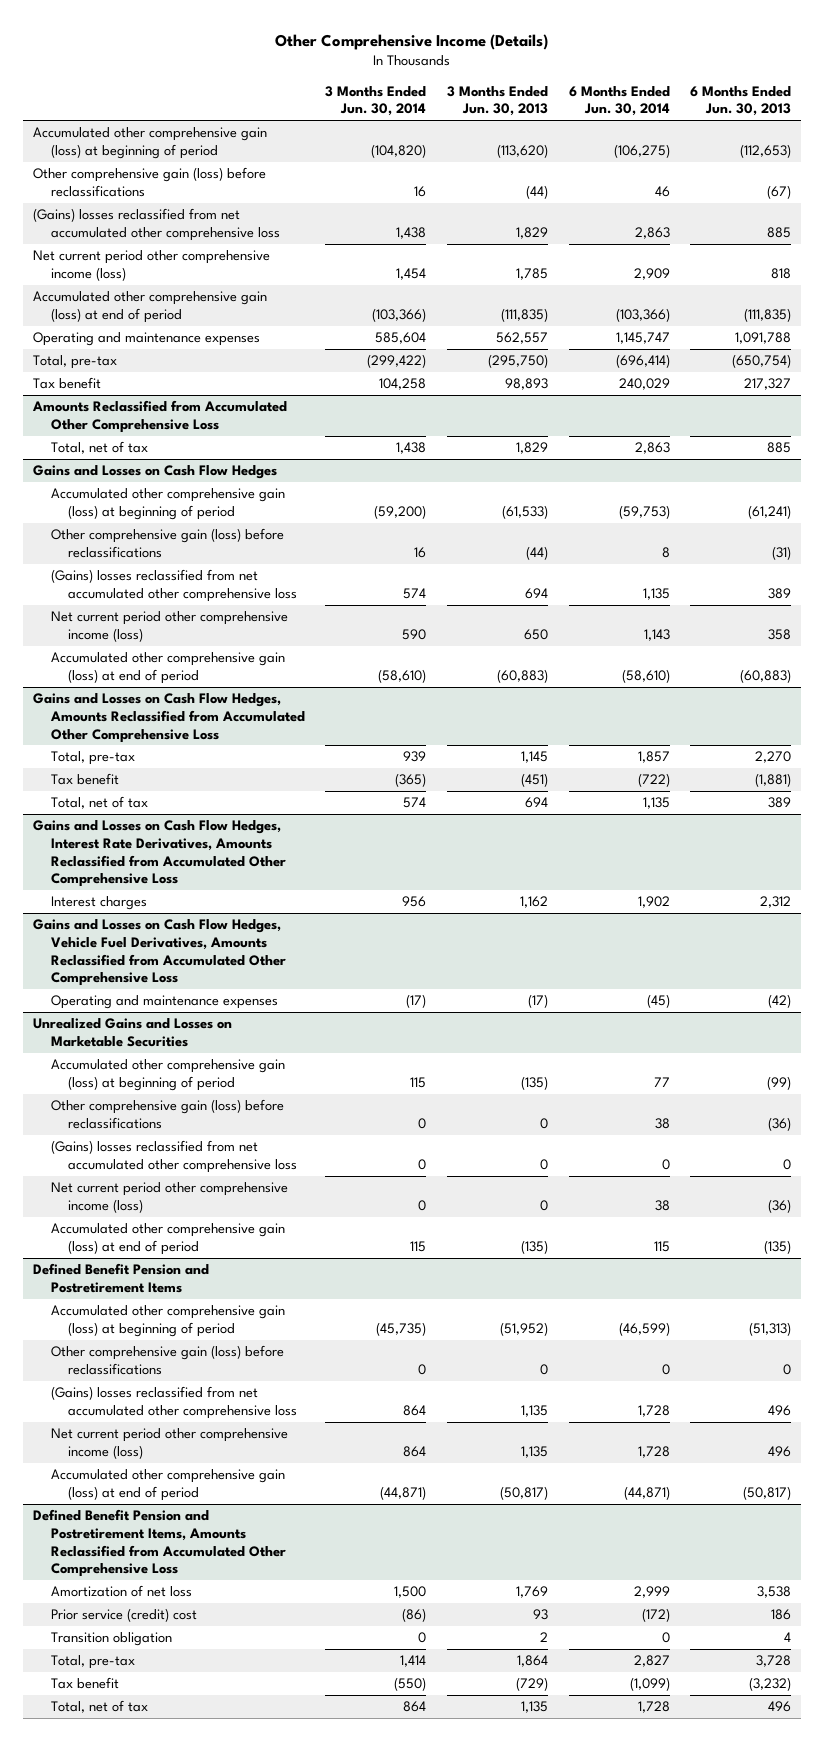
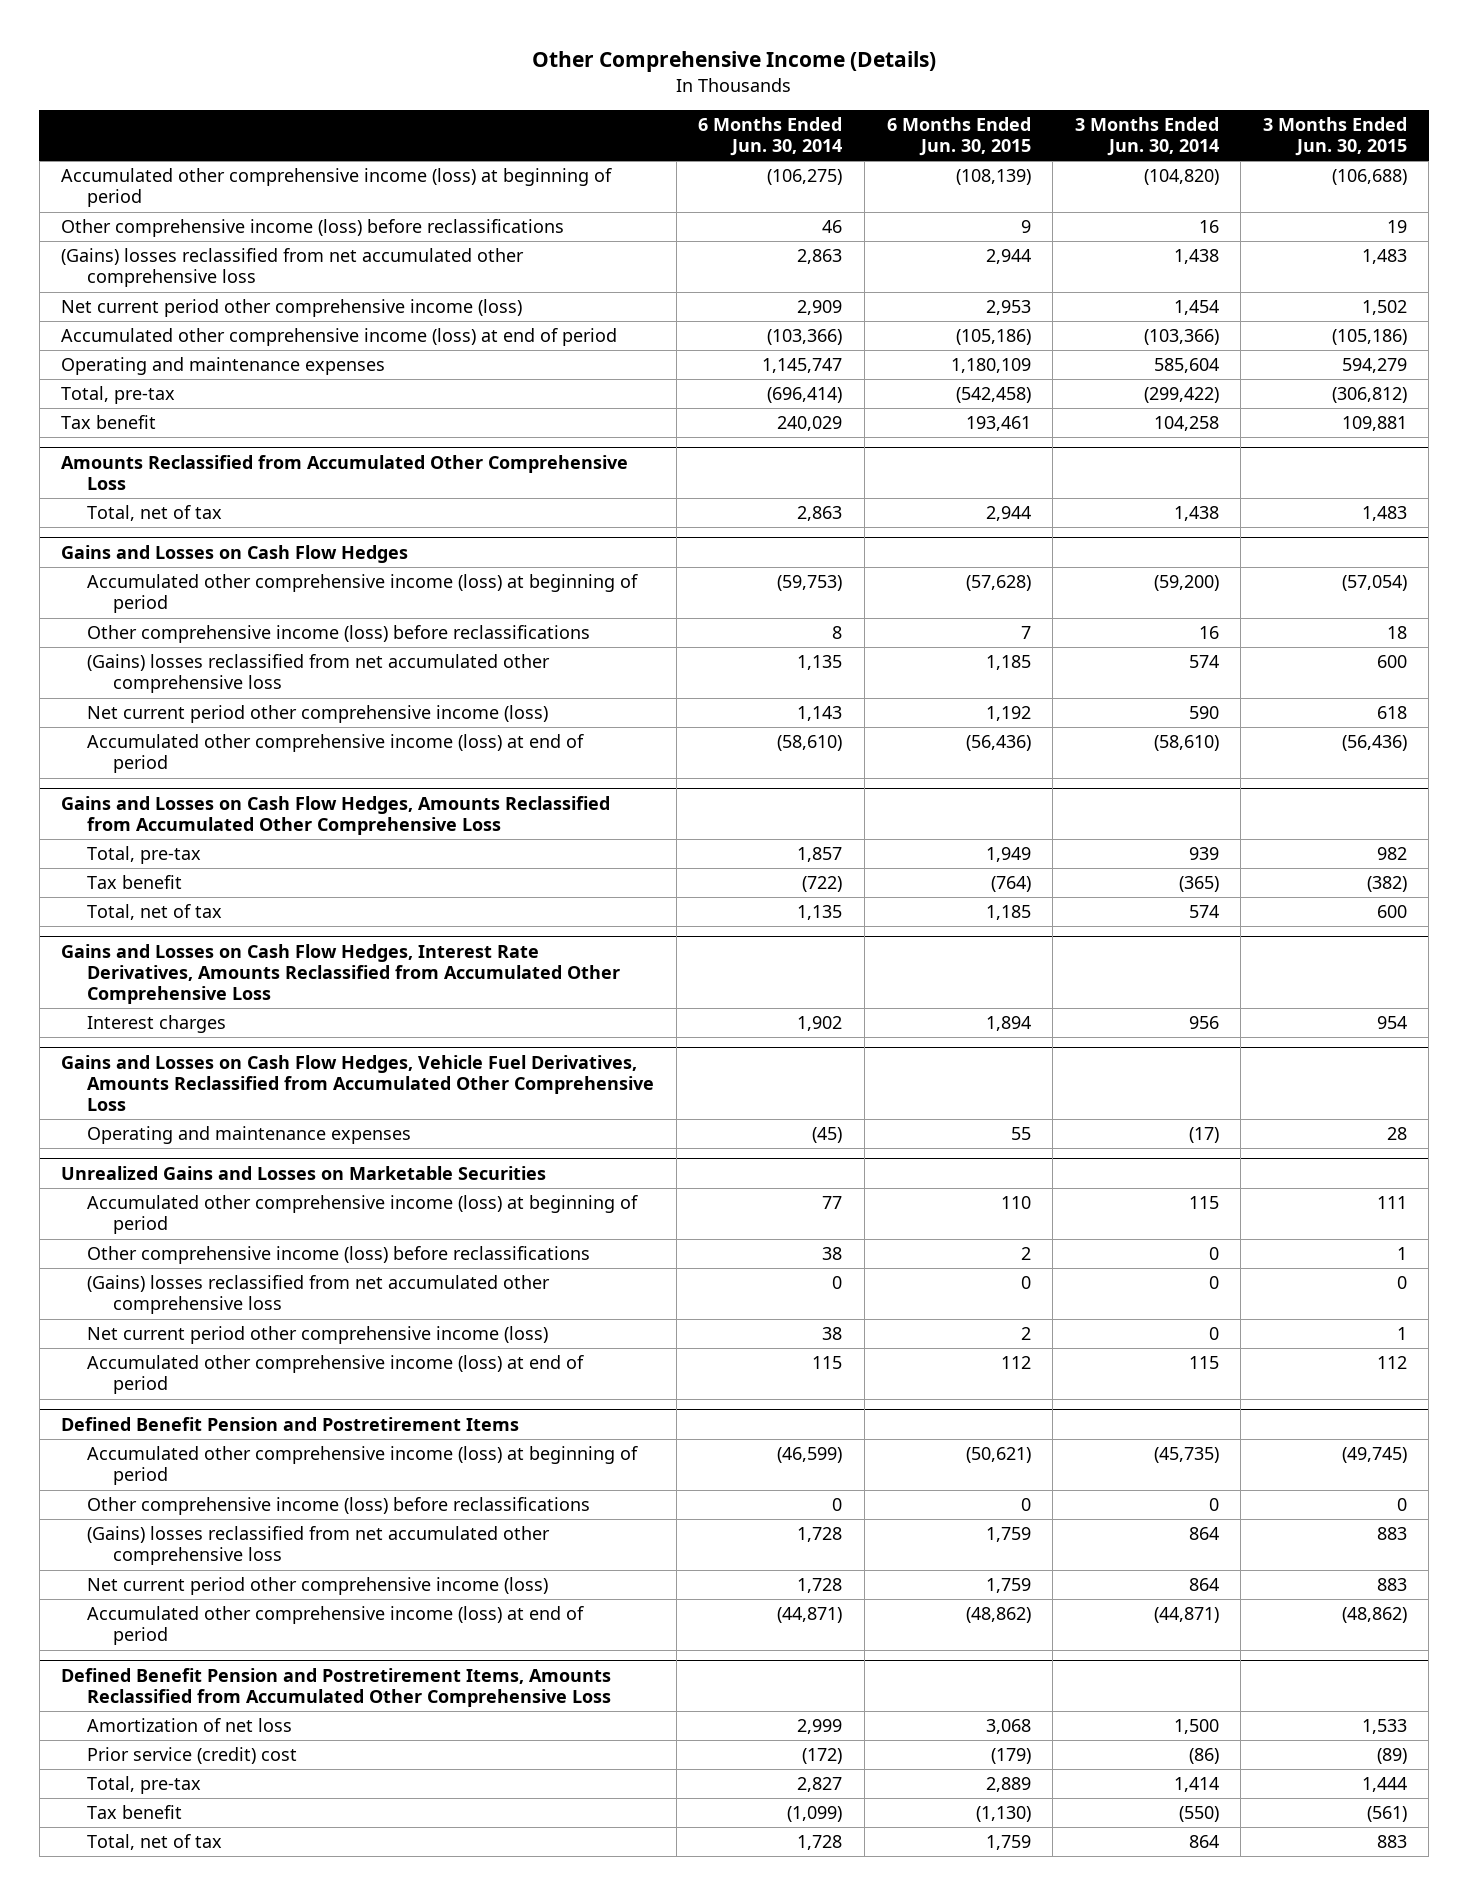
- | 3 Months Ended Jun. 30, 2014 | 3 Months Ended Jun. 30, 2013 | 6 Months Ended Jun. 30, 2014 | 6 Months Ended Jun. 30, 2013
+ | 6 Months Ended Jun. 30, 2014 | 6 Months Ended Jun. 30, 2015 | 3 Months Ended Jun. 30, 2014 | 3 Months Ended Jun. 30, 2015
- Accumulated other comprehensive gain (loss) at beginning of period | (104,820) | (113,620) | (106,275) | (112,653)
- Other comprehensive gain (loss) before reclassifications | 16 | (44) | 46 | (67)
+ Accumulated other comprehensive income (loss) at beginning of period | (106,275) | (108,139) | (104,820) | (106,688)
+ Other comprehensive income (loss) before reclassifications | 46 | 9 | 16 | 19
- Accumulated other comprehensive gain (loss) at end of period | (103,366) | (111,835) | (103,366) | (111,835)
+ Accumulated other comprehensive income (loss) at end of period | (103,366) | (105,186) | (103,366) | (105,186)
@ Gains and Losses on Cash Flow Hedges
- Accumulated other comprehensive gain (loss) at beginning of period | (59,200) | (61,533) | (59,753) | (61,241)
- Other comprehensive gain (loss) before reclassifications | 16 | (44) | 8 | (31)
+ Accumulated other comprehensive income (loss) at beginning of period | (59,753) | (57,628) | (59,200) | (57,054)
+ Other comprehensive income (loss) before reclassifications | 8 | 7 | 16 | 18
- Accumulated other comprehensive gain (loss) at end of period | (58,610) | (60,883) | (58,610) | (60,883)
+ Accumulated other comprehensive income (loss) at end of period | (58,610) | (56,436) | (58,610) | (56,436)
@ Unrealized Gains and Losses on Marketable Securities
- Accumulated other comprehensive gain (loss) at beginning of period | 115 | (135) | 77 | (99)
- Other comprehensive gain (loss) before reclassifications | 0 | 0 | 38 | (36)
+ Accumulated other comprehensive income (loss) at beginning of period | 77 | 110 | 115 | 111
+ Other comprehensive income (loss) before reclassifications | 38 | 2 | 0 | 1
- Accumulated other comprehensive gain (loss) at end of period | 115 | (135) | 115 | (135)
+ Accumulated other comprehensive income (loss) at end of period | 115 | 112 | 115 | 112
@ Defined Benefit Pension and Postretirement Items
- Accumulated other comprehensive gain (loss) at beginning of period | (45,735) | (51,952) | (46,599) | (51,313)
- Other comprehensive gain (loss) before reclassifications | 0 | 0 | 0 | 0
+ Accumulated other comprehensive income (loss) at beginning of period | (46,599) | (50,621) | (45,735) | (49,745)
+ Other comprehensive income (loss) before reclassifications | 0 | 0 | 0 | 0
- Accumulated other comprehensive gain (loss) at end of period | (44,871) | (50,817) | (44,871) | (50,817)
+ Accumulated other comprehensive income (loss) at end of period | (44,871) | (48,862) | (44,871) | (48,862)
@ Defined Benefit Pension and Postretirement Items, Amounts Reclassified from Accumulated Other Comprehensive Loss
- Transition obligation | 0 | 2 | 0 | 4

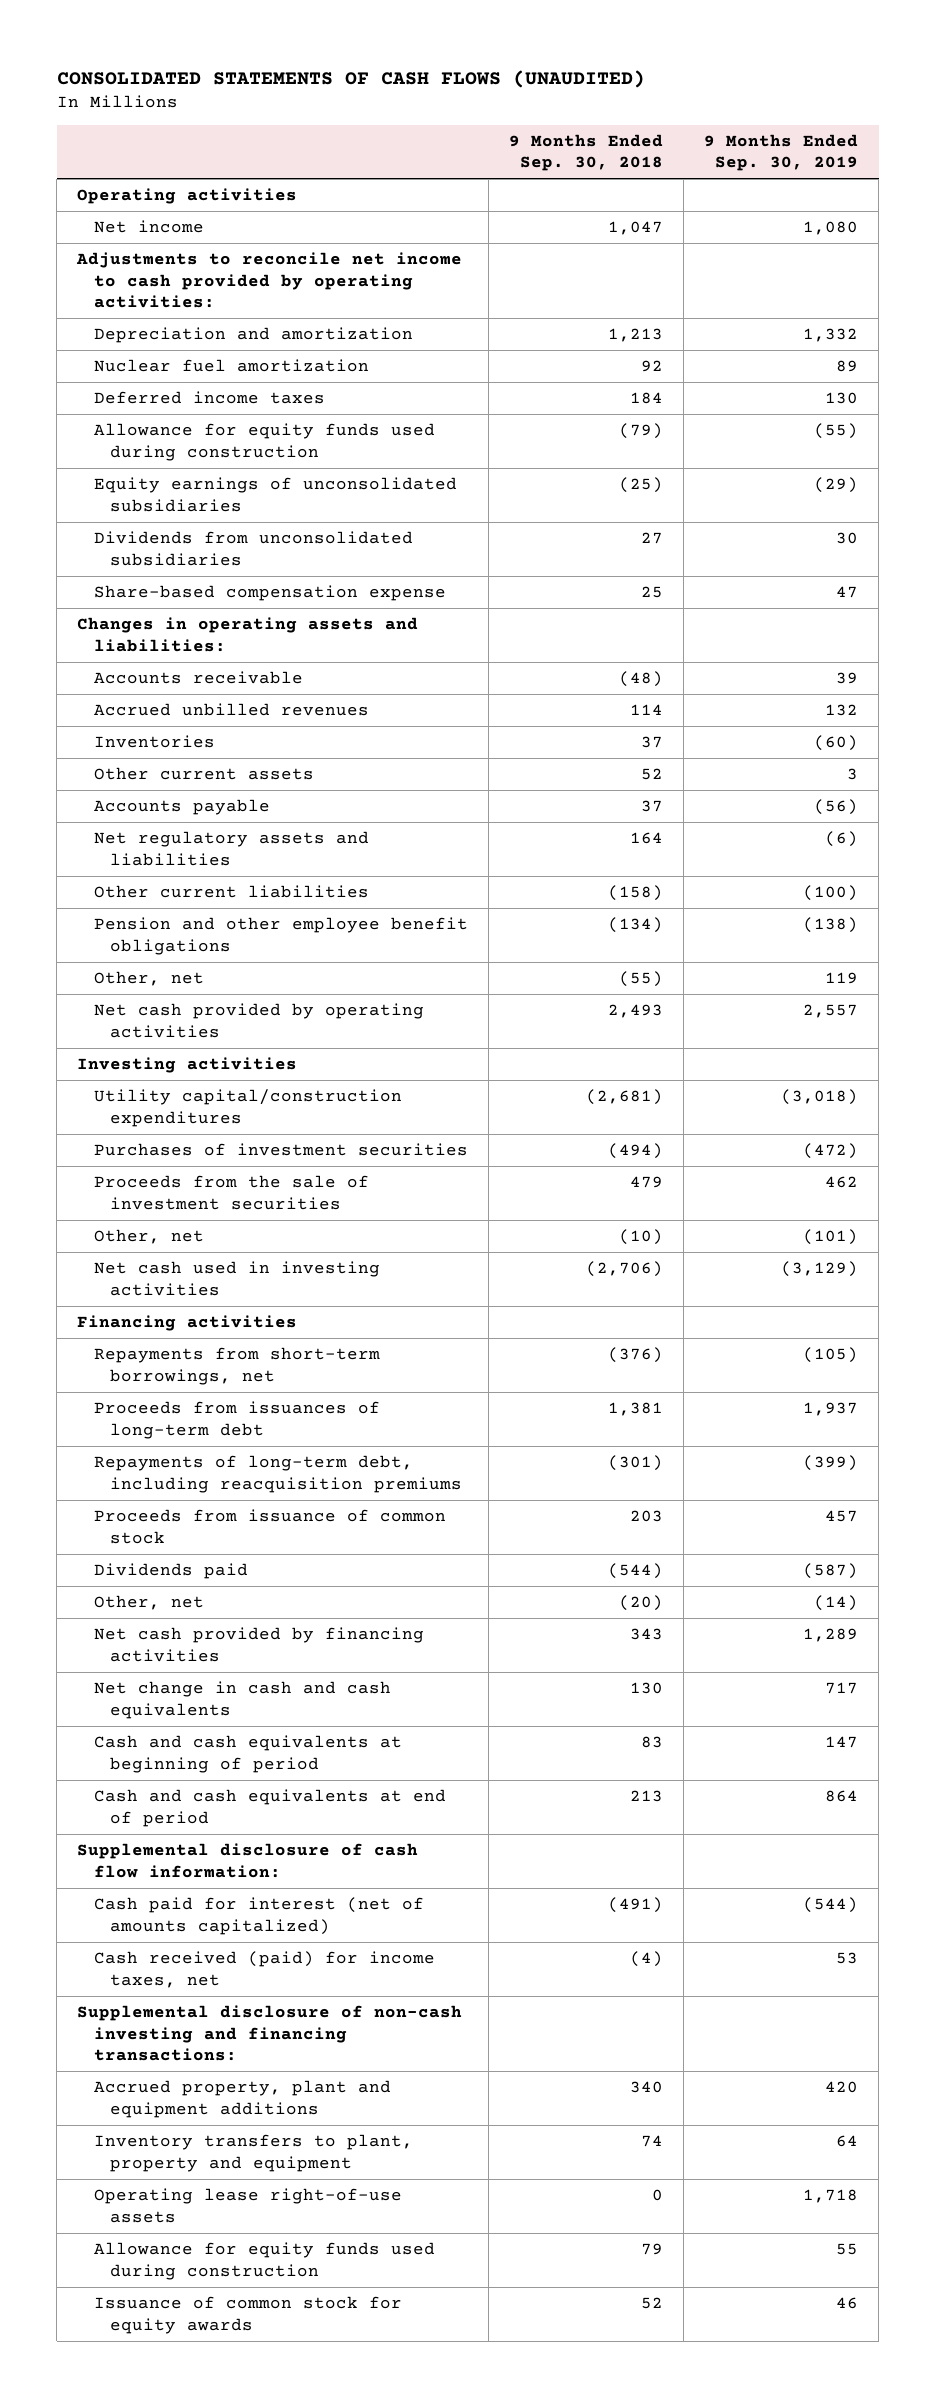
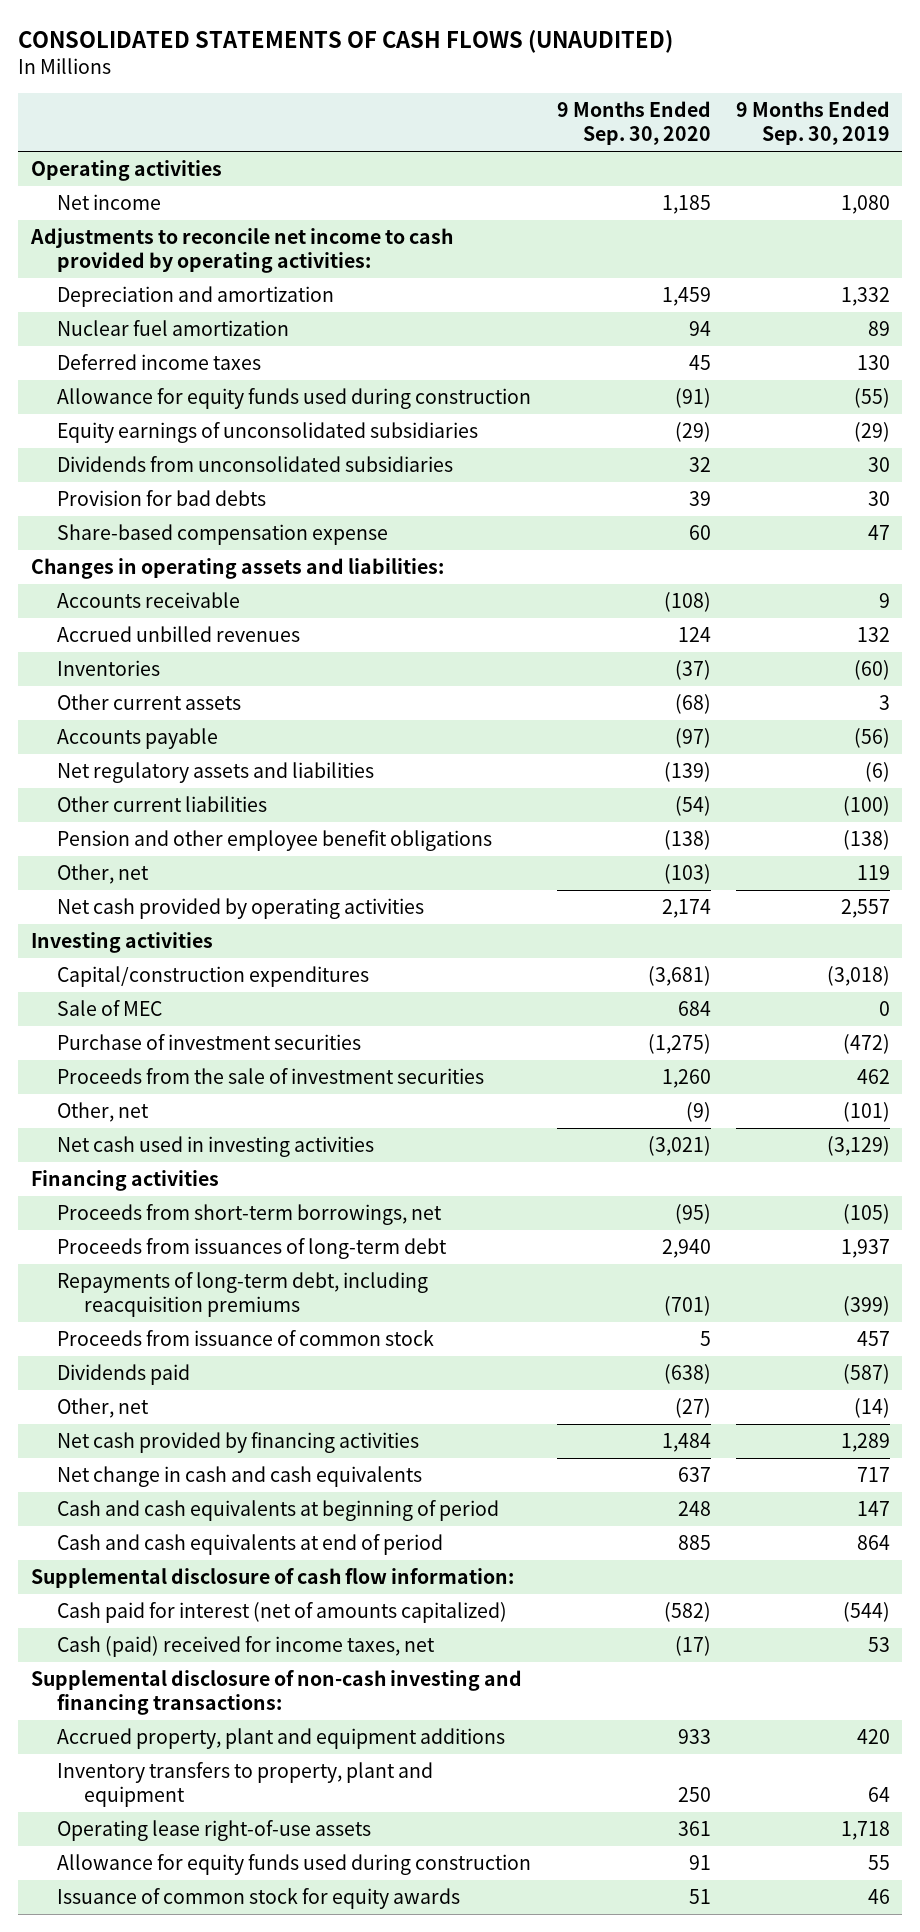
- | 9 Months Ended Sep. 30, 2018 | 9 Months Ended Sep. 30, 2019
+ | 9 Months Ended Sep. 30, 2020 | 9 Months Ended Sep. 30, 2019
+ Provision for bad debts | 39 | 30
- Accounts receivable | (48) | 39
+ Accounts receivable | (108) | 9
- Utility capital/construction expenditures | (2,681) | (3,018)
- Purchases of investment securities | (494) | (472)
+ Capital/construction expenditures | (3,681) | (3,018)
+ Sale of MEC | 684 | 0
+ Purchase of investment securities | (1,275) | (472)
- Repayments from short-term borrowings, net | (376) | (105)
+ Proceeds from short-term borrowings, net | (95) | (105)
- Cash received (paid) for income taxes, net | (4) | 53
+ Cash (paid) received for income taxes, net | (17) | 53
- Inventory transfers to plant, property and equipment | 74 | 64
+ Inventory transfers to property, plant and equipment | 250 | 64

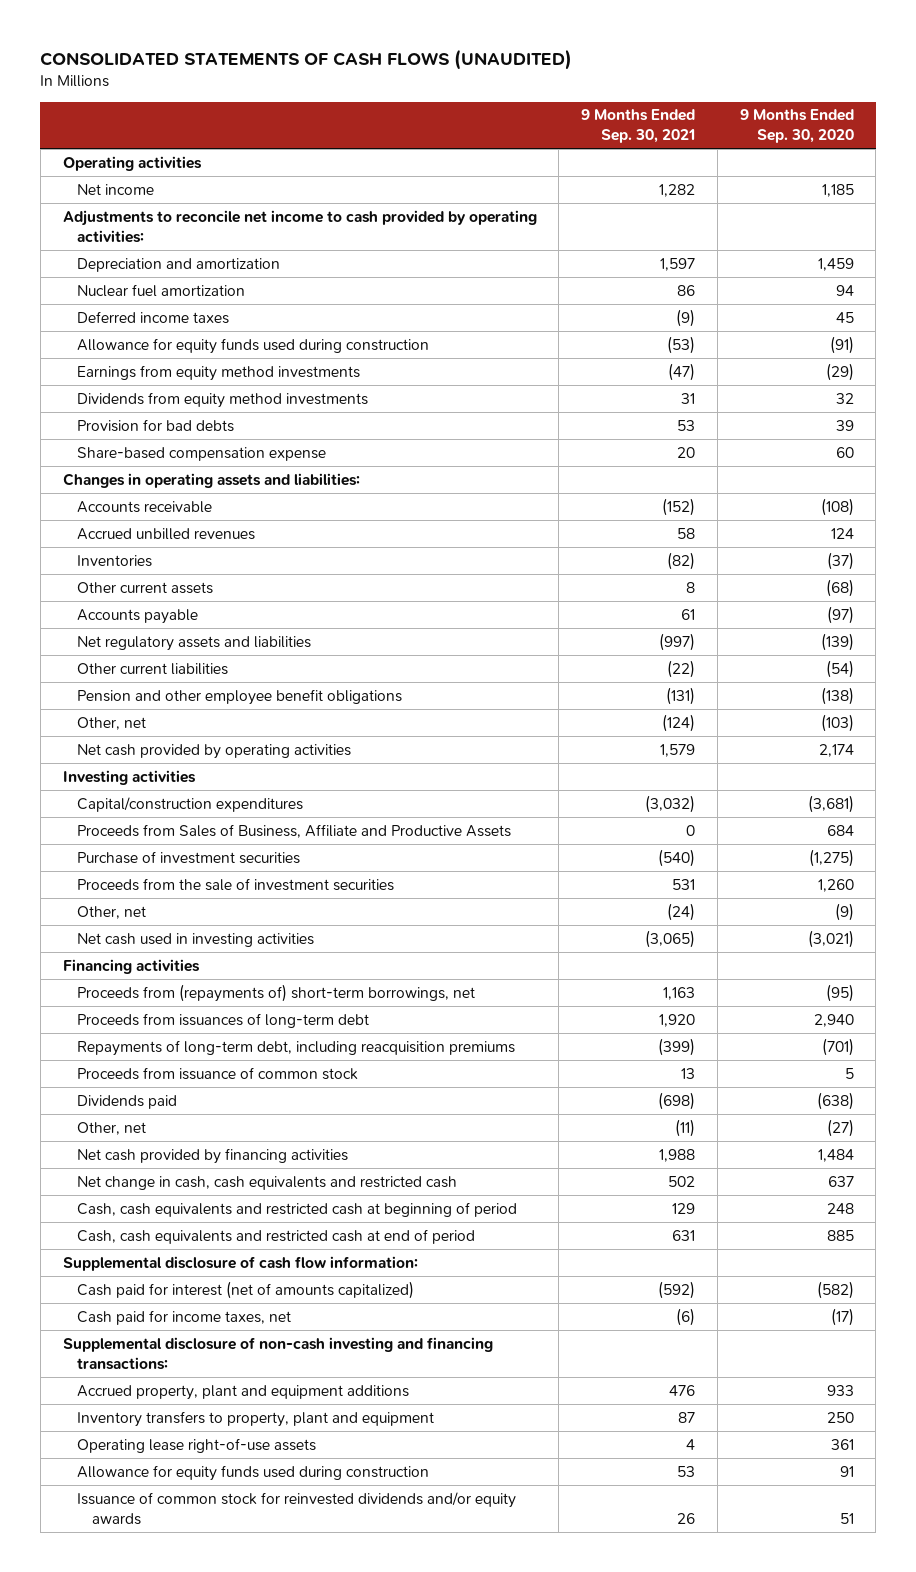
- | 9 Months Ended Sep. 30, 2020 | 9 Months Ended Sep. 30, 2019
+ | 9 Months Ended Sep. 30, 2021 | 9 Months Ended Sep. 30, 2020
- Equity earnings of unconsolidated subsidiaries | (29) | (29)
- Dividends from unconsolidated subsidiaries | 32 | 30
+ Earnings from equity method investments | (47) | (29)
+ Dividends from equity method investments | 31 | 32
- Sale of MEC | 684 | 0
+ Proceeds from Sales of Business, Affiliate and Productive Assets | 0 | 684
- Proceeds from short-term borrowings, net | (95) | (105)
+ Proceeds from (repayments of) short-term borrowings, net | 1,163 | (95)
- Net change in cash and cash equivalents | 637 | 717
- Cash and cash equivalents at beginning of period | 248 | 147
- Cash and cash equivalents at end of period | 885 | 864
+ Net change in cash, cash equivalents and restricted cash | 502 | 637
+ Cash, cash equivalents and restricted cash at beginning of period | 129 | 248
+ Cash, cash equivalents and restricted cash at end of period | 631 | 885
- Cash (paid) received for income taxes, net | (17) | 53
+ Cash paid for income taxes, net | (6) | (17)
- Issuance of common stock for equity awards | 51 | 46
+ Issuance of common stock for reinvested dividends and/or equity awards | 26 | 51

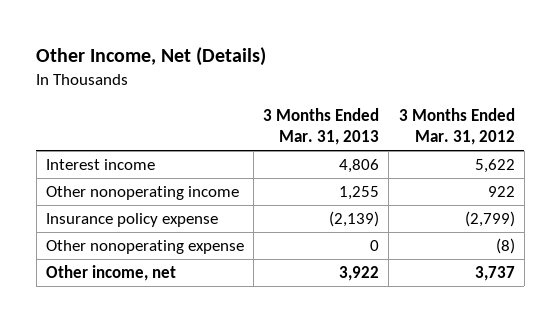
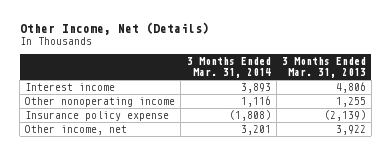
- | 3 Months Ended Mar. 31, 2013 | 3 Months Ended Mar. 31, 2012
+ | 3 Months Ended Mar. 31, 2014 | 3 Months Ended Mar. 31, 2013
- Other nonoperating expense | 0 | (8)

